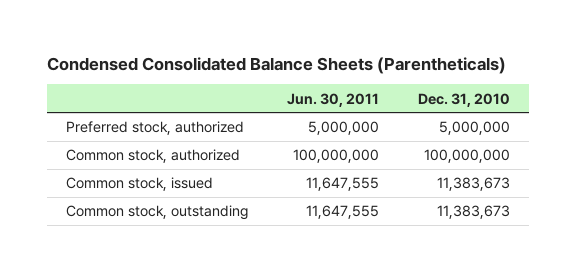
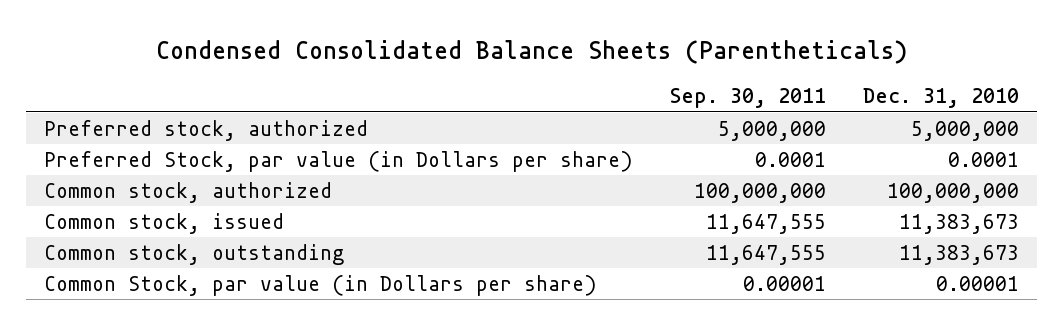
- | Jun. 30, 2011 | Dec. 31, 2010
+ | Sep. 30, 2011 | Dec. 31, 2010
+ Preferred Stock, par value (in Dollars per share) | 0.0001 | 0.0001
+ Common Stock, par value (in Dollars per share) | 0.00001 | 0.00001

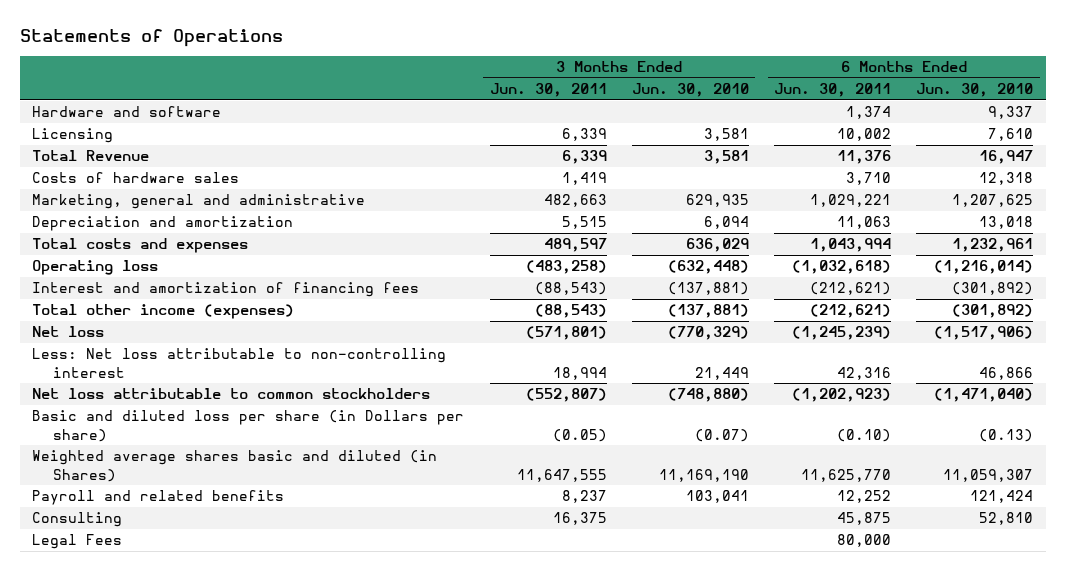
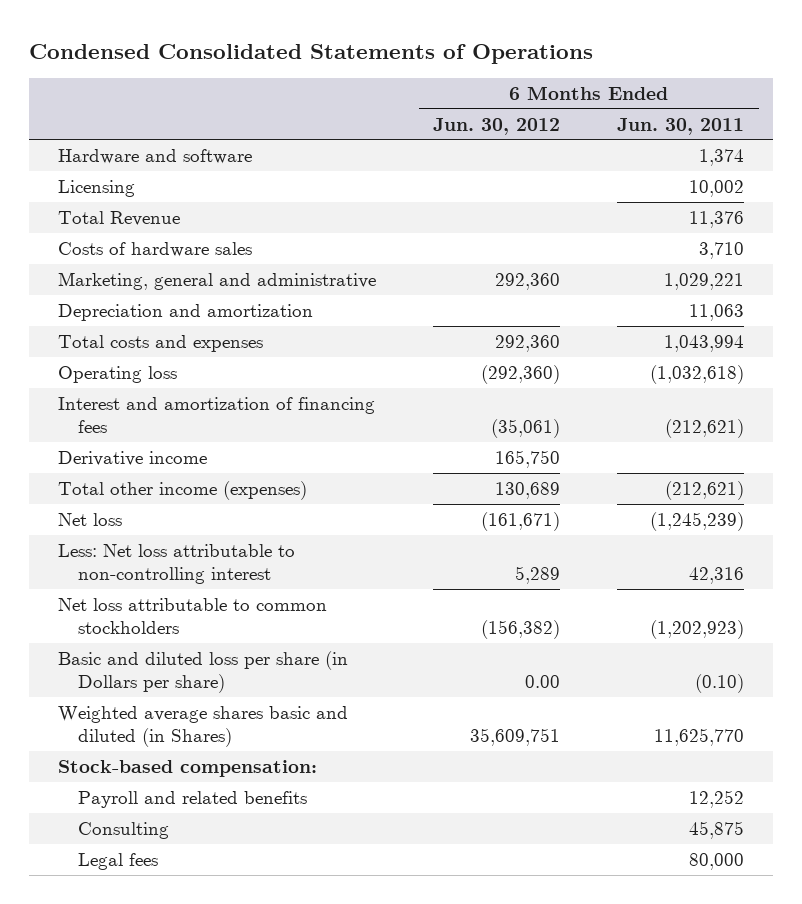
- Statements of Operations
+ Condensed Consolidated Statements of Operations
- | 3 Months Ended Jun. 30, 2011 | 3 Months Ended Jun. 30, 2010 | 6 Months Ended Jun. 30, 2011 | 6 Months Ended Jun. 30, 2010
+ | 6 Months Ended Jun. 30, 2012 | 6 Months Ended Jun. 30, 2011
+ Derivative income | 165,750 |
+ Stock-based compensation:
- Legal Fees | | | 80,000 |
+ Legal fees | | 80,000

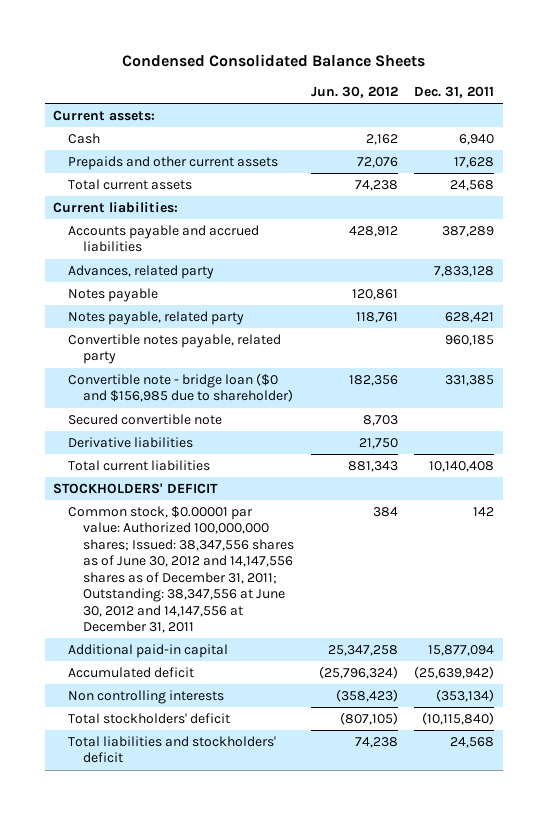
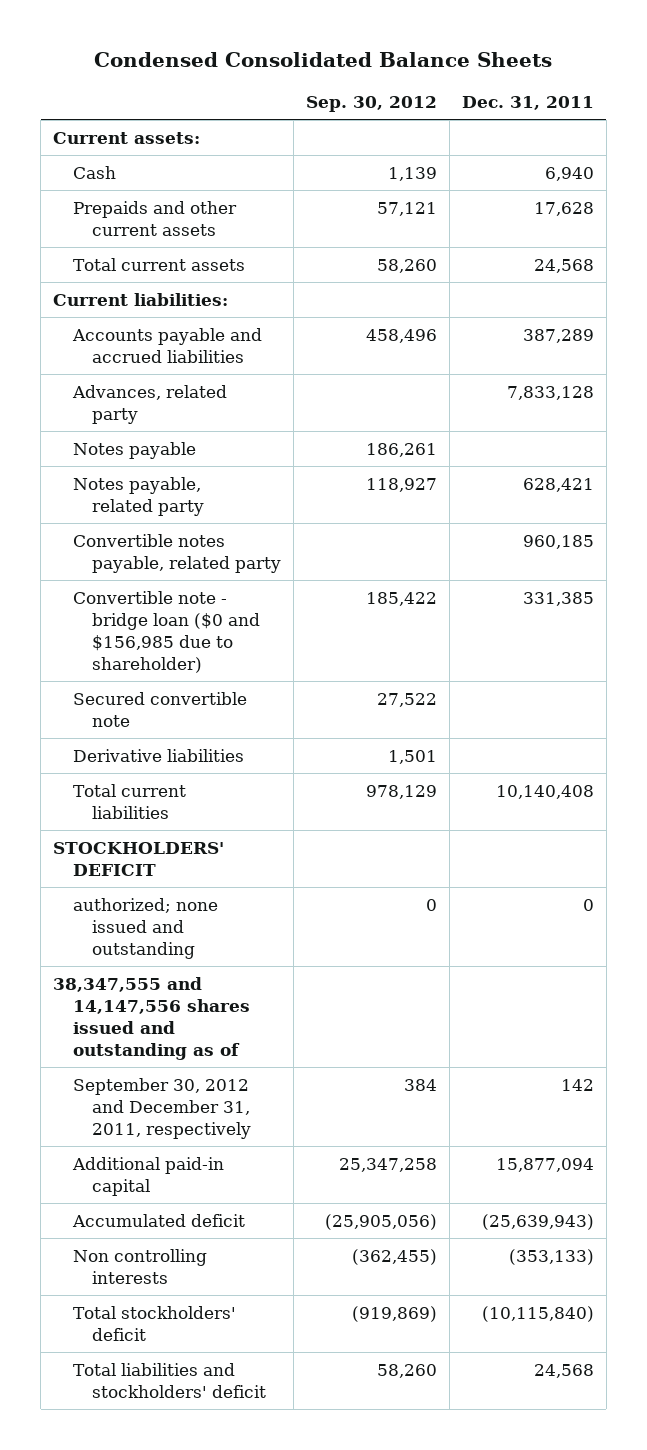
- | Jun. 30, 2012 | Dec. 31, 2011
+ | Sep. 30, 2012 | Dec. 31, 2011
- Common stock, $0.00001 par value: Authorized 100,000,000 shares; Issued: 38,347,556 shares as of June 30, 2012 and 14,147,556 shares as of December 31, 2011; Outstanding: 38,347,556 at June 30, 2012 and 14,147,556 at December 31, 2011 | 384 | 142
+ authorized; none issued and outstanding | 0 | 0
+ 38,347,555 and 14,147,556 shares issued and outstanding as of
+ September 30, 2012 and December 31, 2011, respectively | 384 | 142
- Accumulated deficit | (25,796,324) | (25,639,942)
- Non controlling interests | (358,423) | (353,134)
+ Accumulated deficit | (25,905,056) | (25,639,943)
+ Non controlling interests | (362,455) | (353,133)

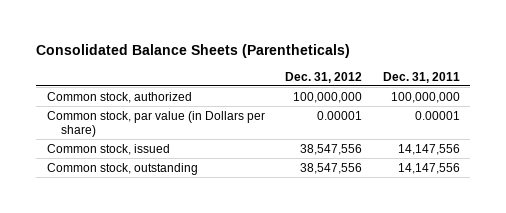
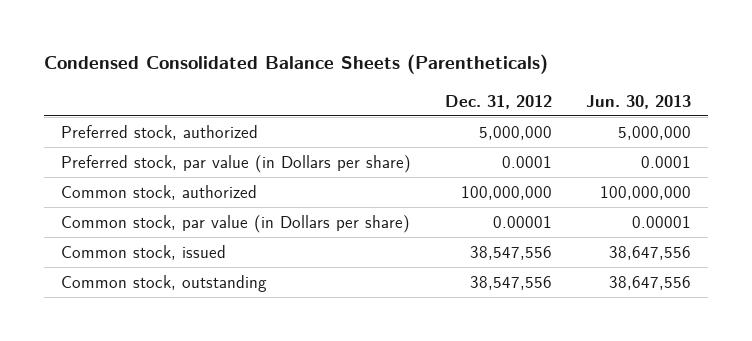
- Consolidated Balance Sheets (Parentheticals)
+ Condensed Consolidated Balance Sheets (Parentheticals)
- | Dec. 31, 2012 | Dec. 31, 2011
+ | Dec. 31, 2012 | Jun. 30, 2013
+ Preferred stock, authorized | 5,000,000 | 5,000,000
+ Preferred stock, par value (in Dollars per share) | 0.0001 | 0.0001

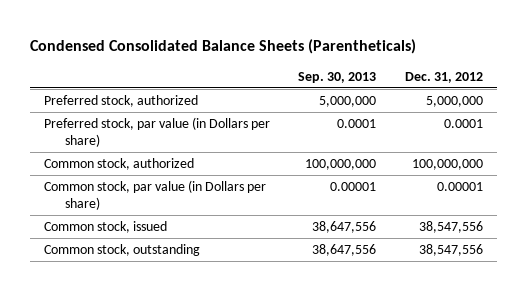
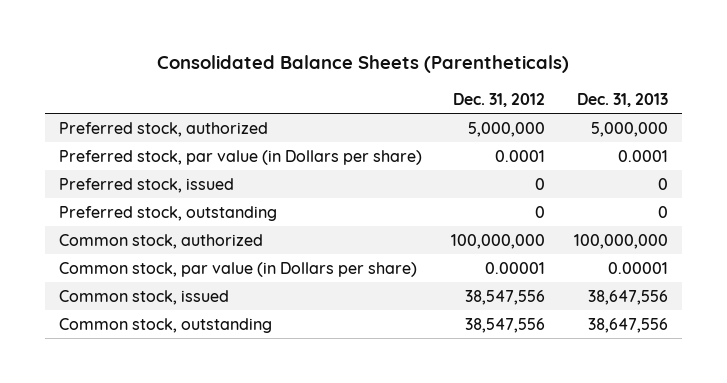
- Condensed Consolidated Balance Sheets (Parentheticals)
+ Consolidated Balance Sheets (Parentheticals)
- | Sep. 30, 2013 | Dec. 31, 2012
+ | Dec. 31, 2012 | Dec. 31, 2013
+ Preferred stock, issued | 0 | 0
+ Preferred stock, outstanding | 0 | 0

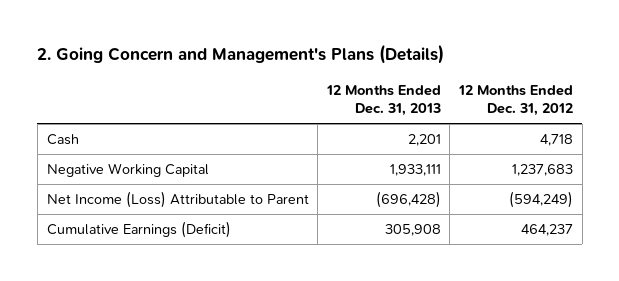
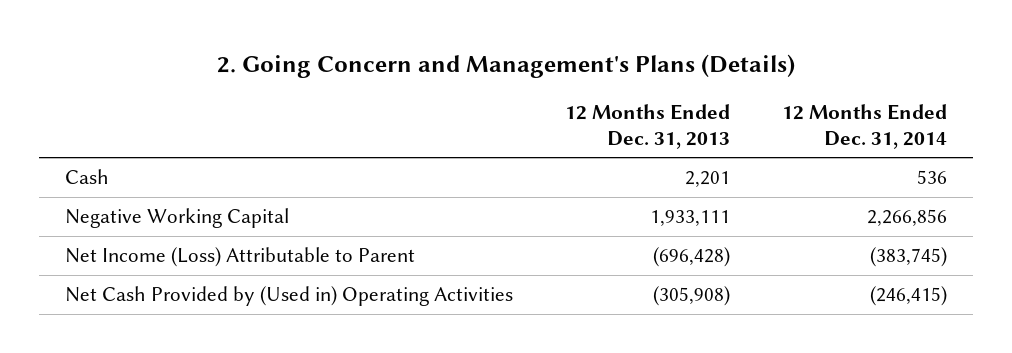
- | 12 Months Ended Dec. 31, 2013 | 12 Months Ended Dec. 31, 2012
+ | 12 Months Ended Dec. 31, 2013 | 12 Months Ended Dec. 31, 2014
- Cumulative Earnings (Deficit) | 305,908 | 464,237
+ Net Cash Provided by (Used in) Operating Activities | (305,908) | (246,415)

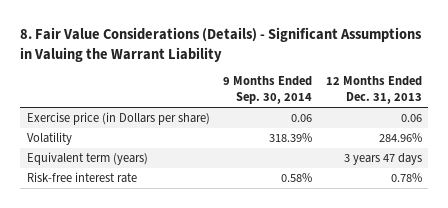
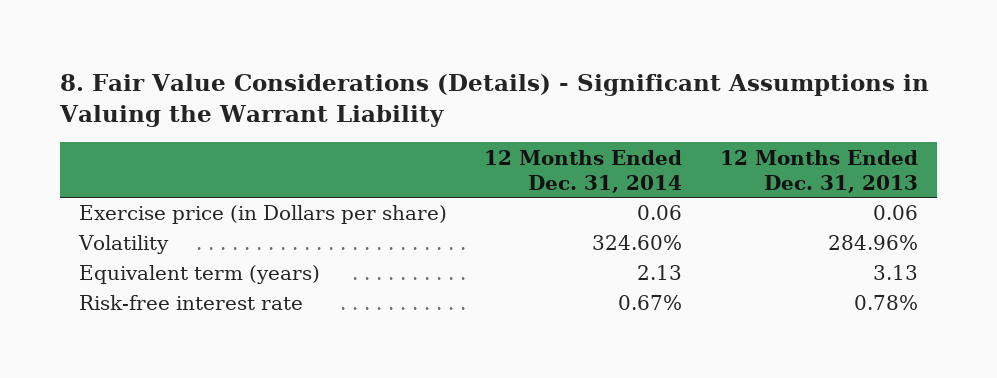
- | 9 Months Ended Sep. 30, 2014 | 12 Months Ended Dec. 31, 2013
+ | 12 Months Ended Dec. 31, 2014 | 12 Months Ended Dec. 31, 2013
- Equivalent term (years) | | 3 years 47 days
+ Equivalent term (years) | 2.13 | 3.13

